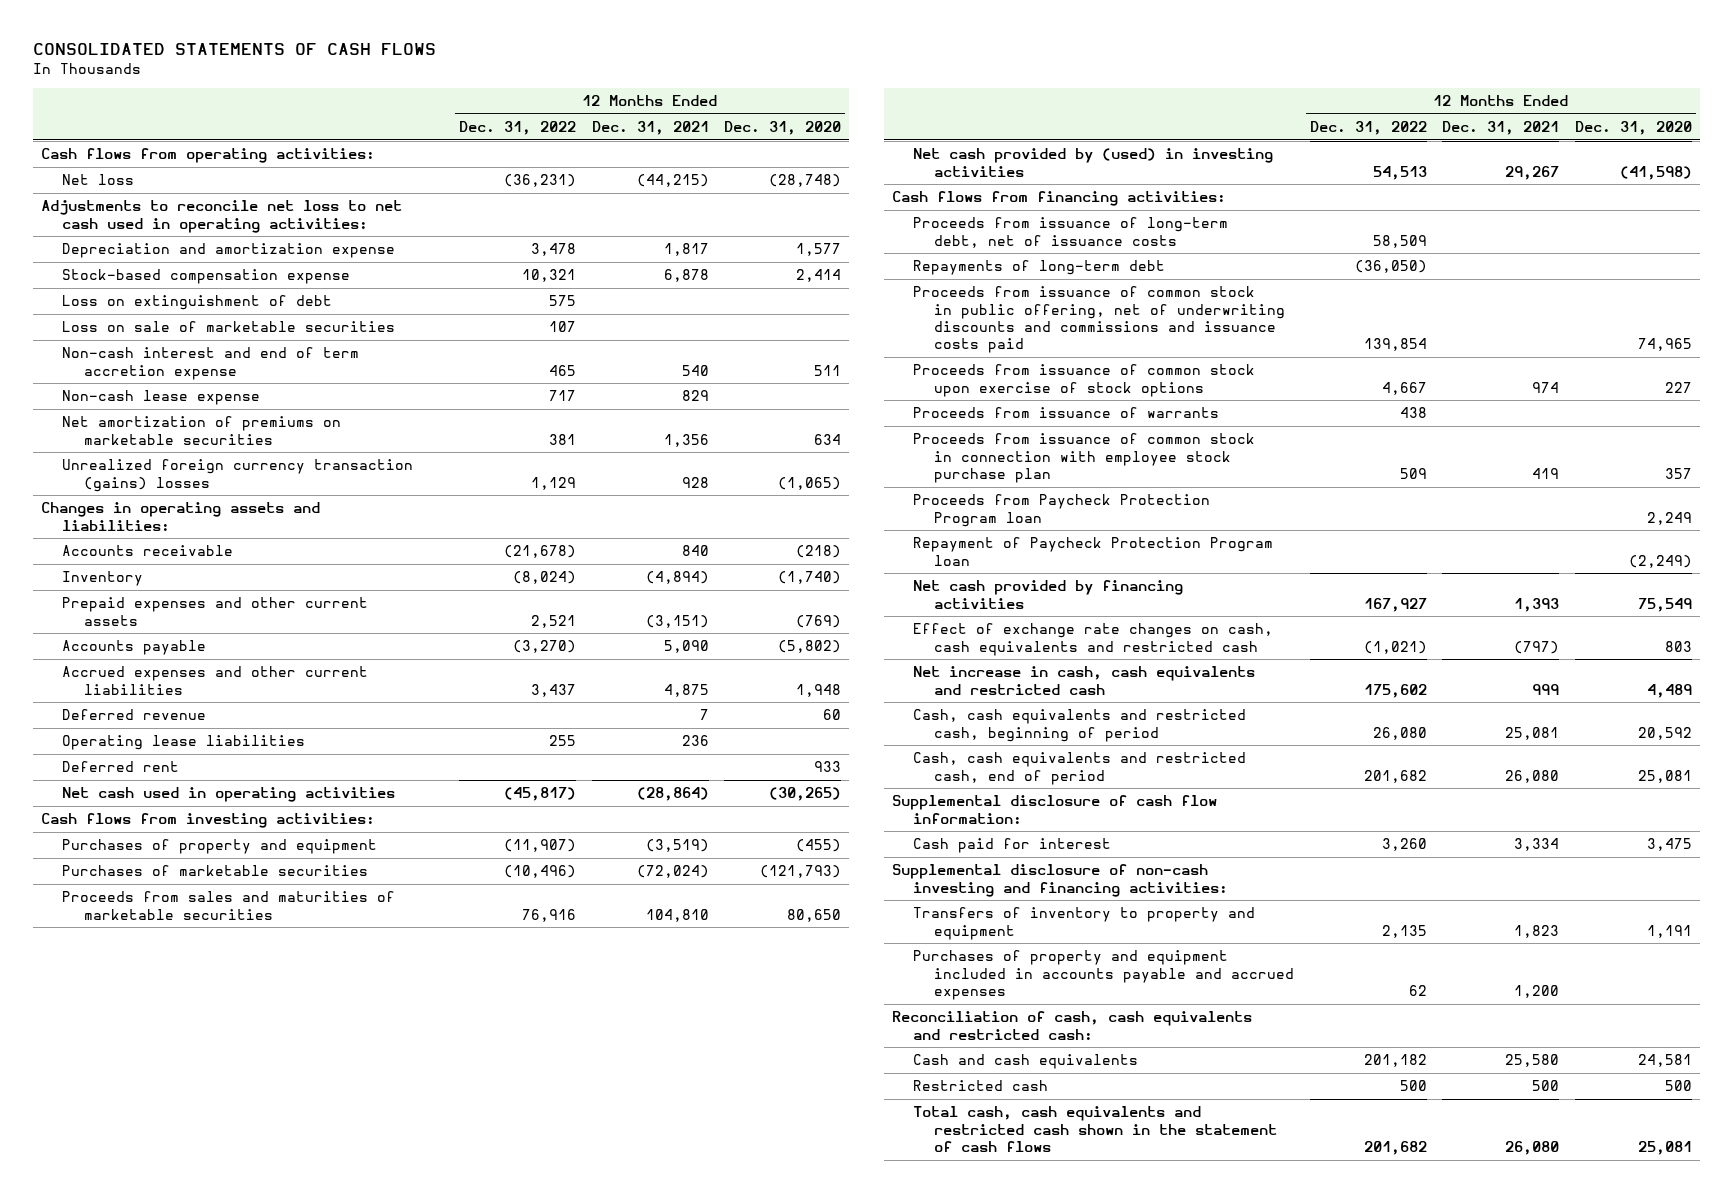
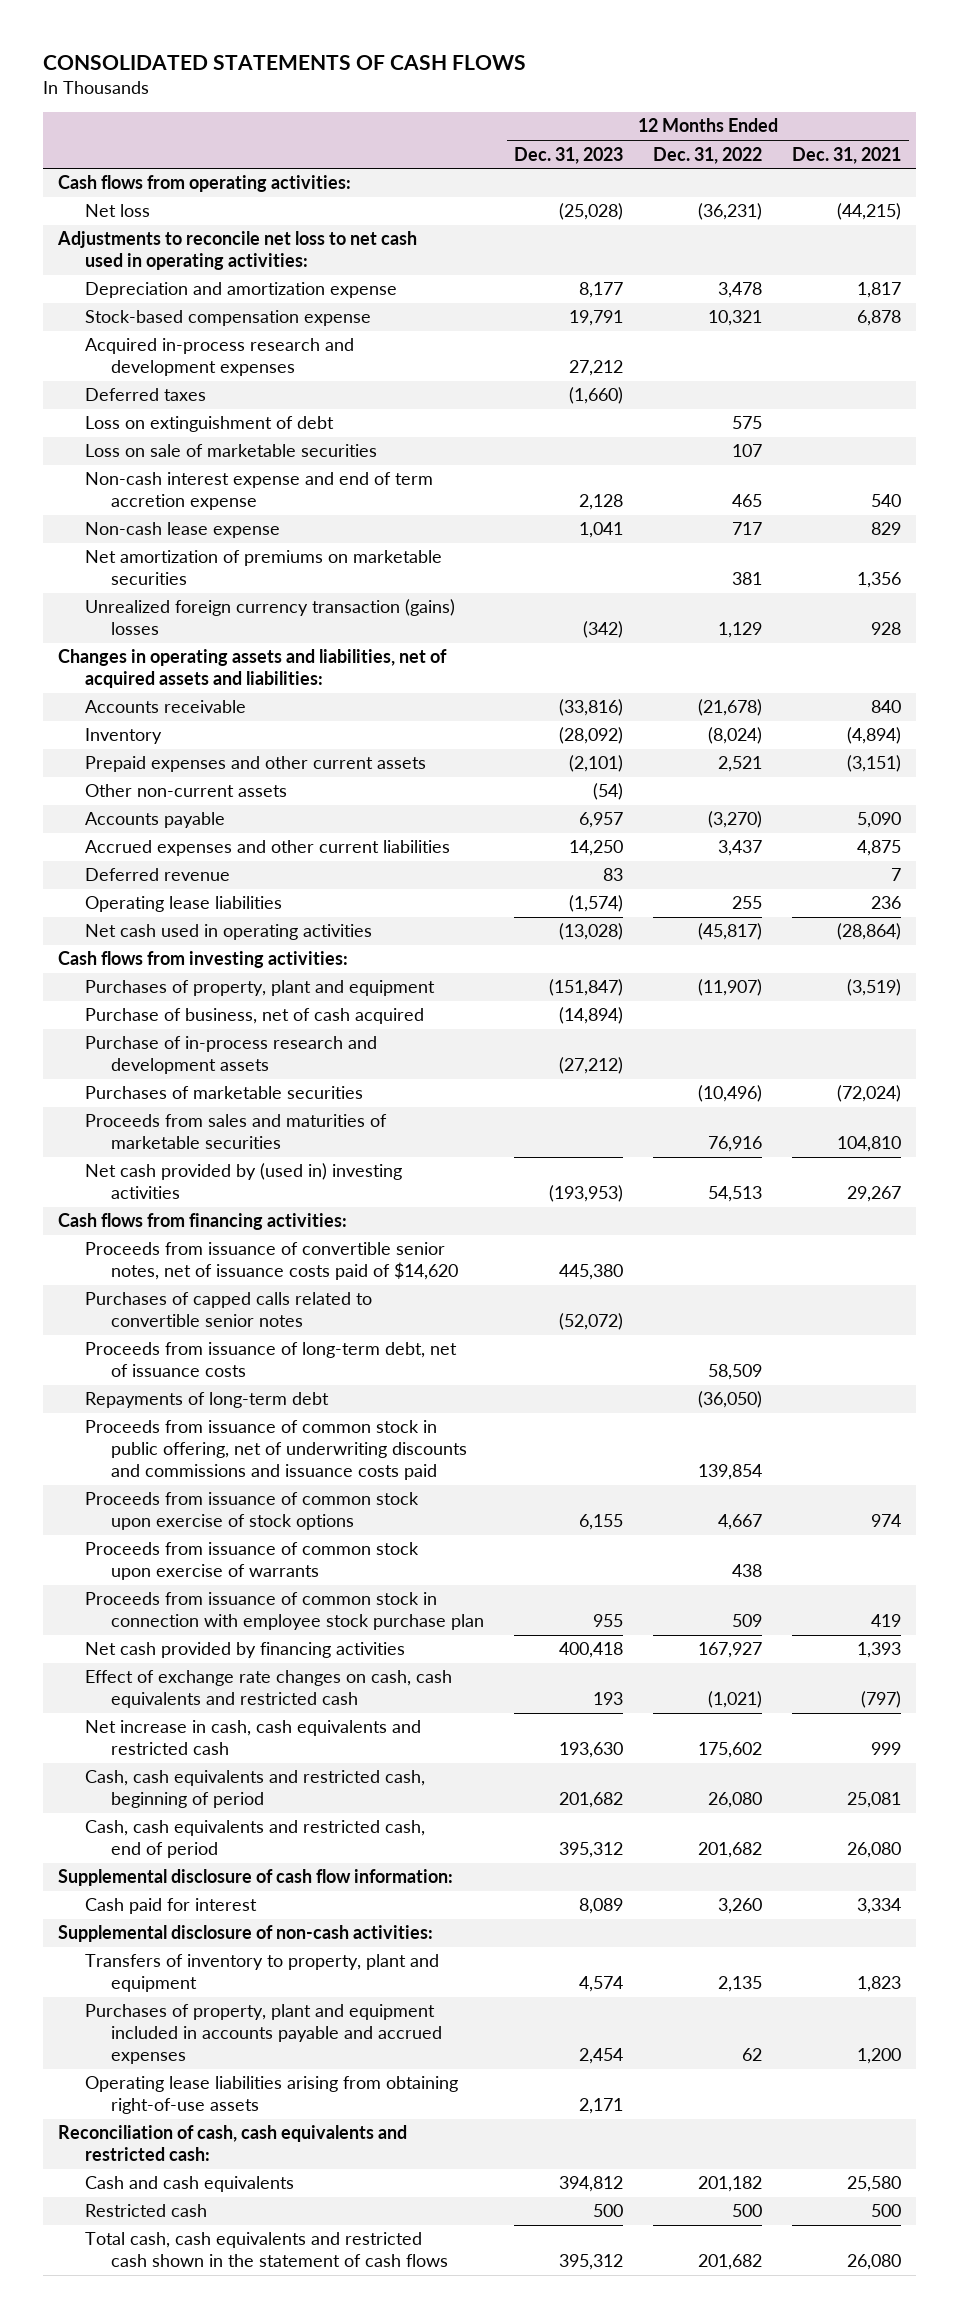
- | 12 Months Ended Dec. 31, 2022 | 12 Months Ended Dec. 31, 2021 | 12 Months Ended Dec. 31, 2020
+ | 12 Months Ended Dec. 31, 2023 | 12 Months Ended Dec. 31, 2022 | 12 Months Ended Dec. 31, 2021
+ Acquired in-process research and development expenses | 27,212 | |
+ Deferred taxes | (1,660) | |
- Non-cash interest and end of term accretion expense | 465 | 540 | 511
+ Non-cash interest expense and end of term accretion expense | 2,128 | 465 | 540
- Changes in operating assets and liabilities:
+ Changes in operating assets and liabilities, net of acquired assets and liabilities:
+ Other non-current assets | (54) | |
- Deferred rent | | | 933
- Purchases of property and equipment | (11,907) | (3,519) | (455)
+ Purchases of property, plant and equipment | (151,847) | (11,907) | (3,519)
+ Purchase of business, net of cash acquired | (14,894) | |
+ Purchase of in-process research and development assets | (27,212) | |
- Net cash provided by (used) in investing activities | 54,513 | 29,267 | (41,598)
+ Net cash provided by (used in) investing activities | (193,953) | 54,513 | 29,267
+ Proceeds from issuance of convertible senior notes, net of issuance costs paid of $14,620 | 445,380 | |
+ Purchases of capped calls related to convertible senior notes | (52,072) | |
- Proceeds from issuance of warrants | 438 | |
+ Proceeds from issuance of common stock upon exercise of warrants | | 438 |
- Proceeds from Paycheck Protection Program loan | | | 2,249
- Repayment of Paycheck Protection Program loan | | | (2,249)
- Supplemental disclosure of non-cash investing and financing activities:
- Transfers of inventory to property and equipment | 2,135 | 1,823 | 1,191
- Purchases of property and equipment included in accounts payable and accrued expenses | 62 | 1,200 |
+ Supplemental disclosure of non-cash activities:
+ Transfers of inventory to property, plant and equipment | 4,574 | 2,135 | 1,823
+ Purchases of property, plant and equipment included in accounts payable and accrued expenses | 2,454 | 62 | 1,200
+ Operating lease liabilities arising from obtaining right-of-use assets | 2,171 | |

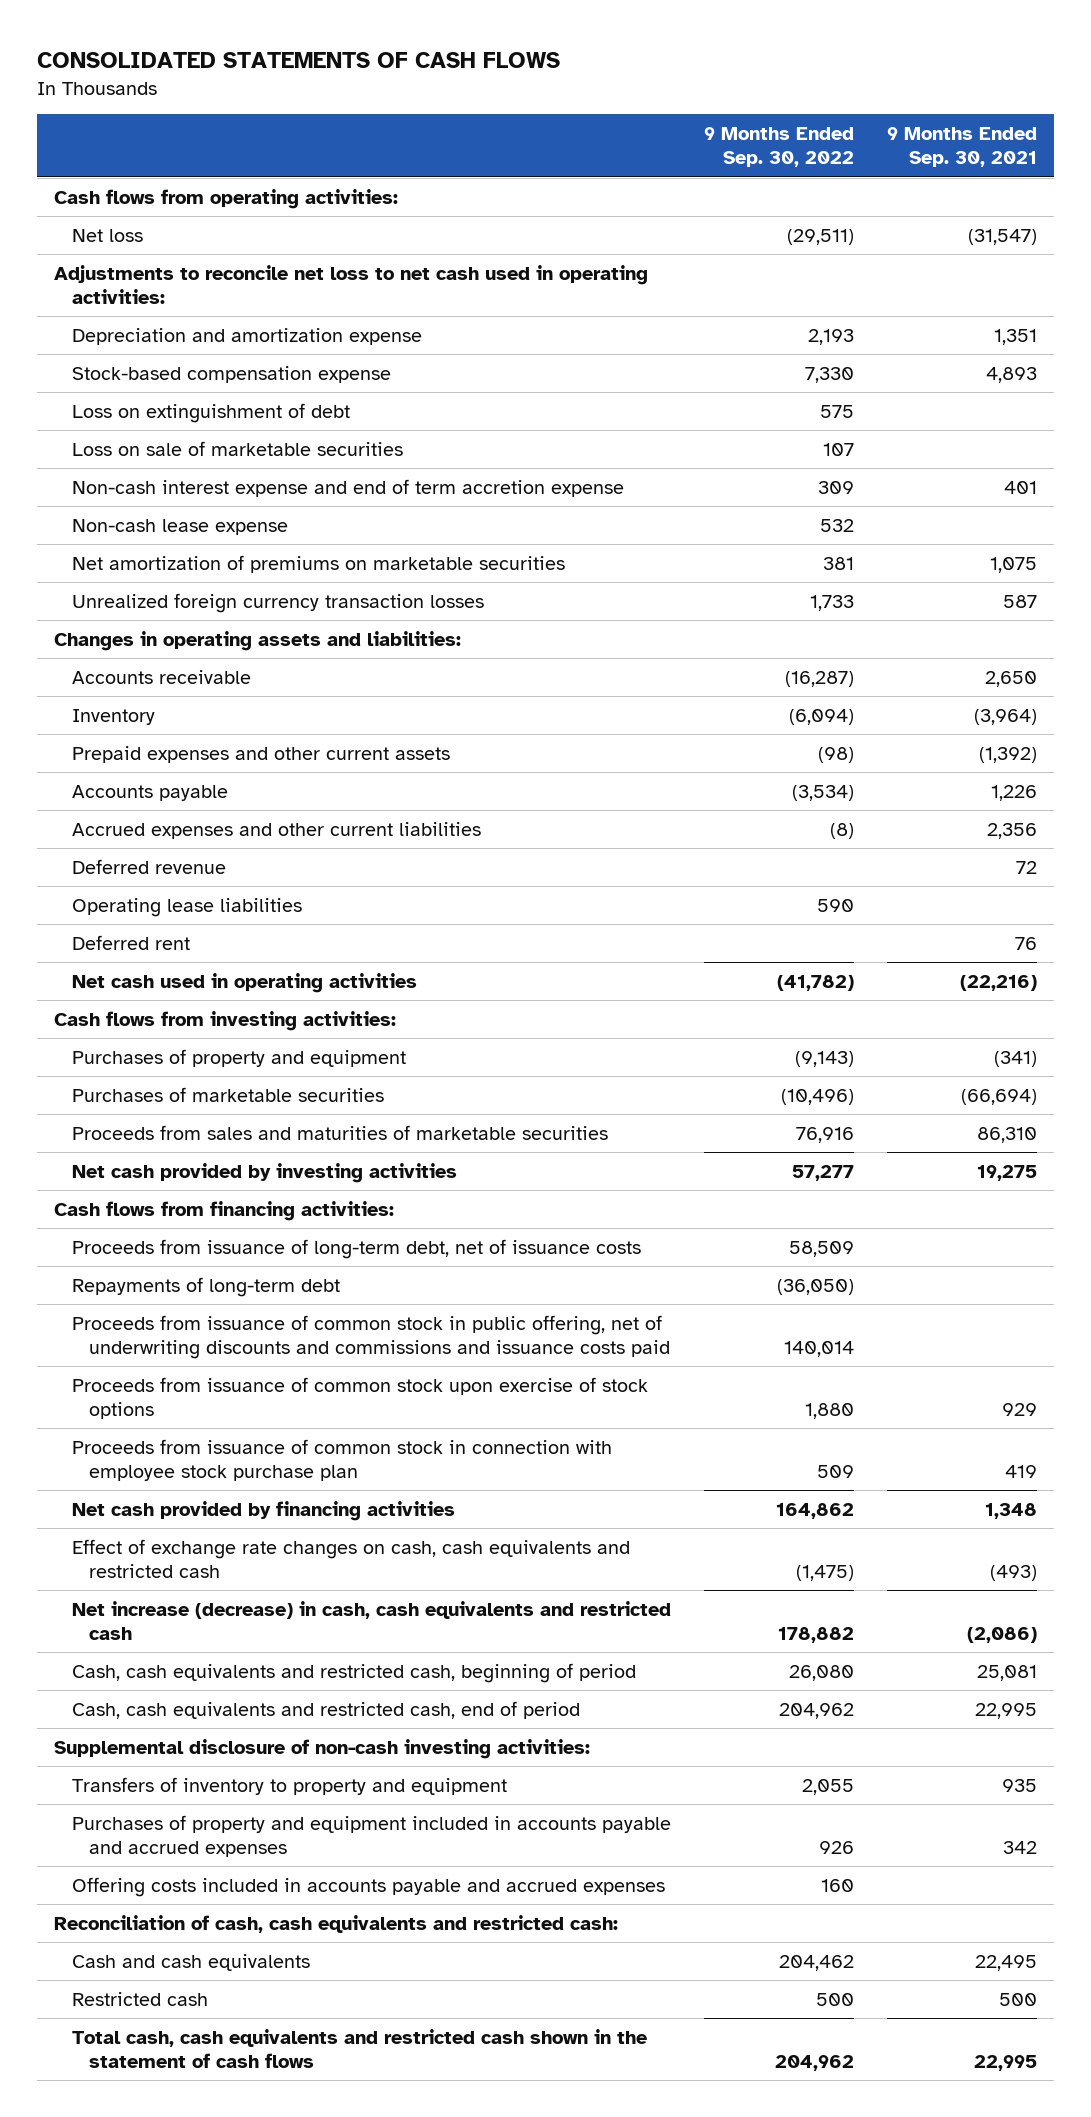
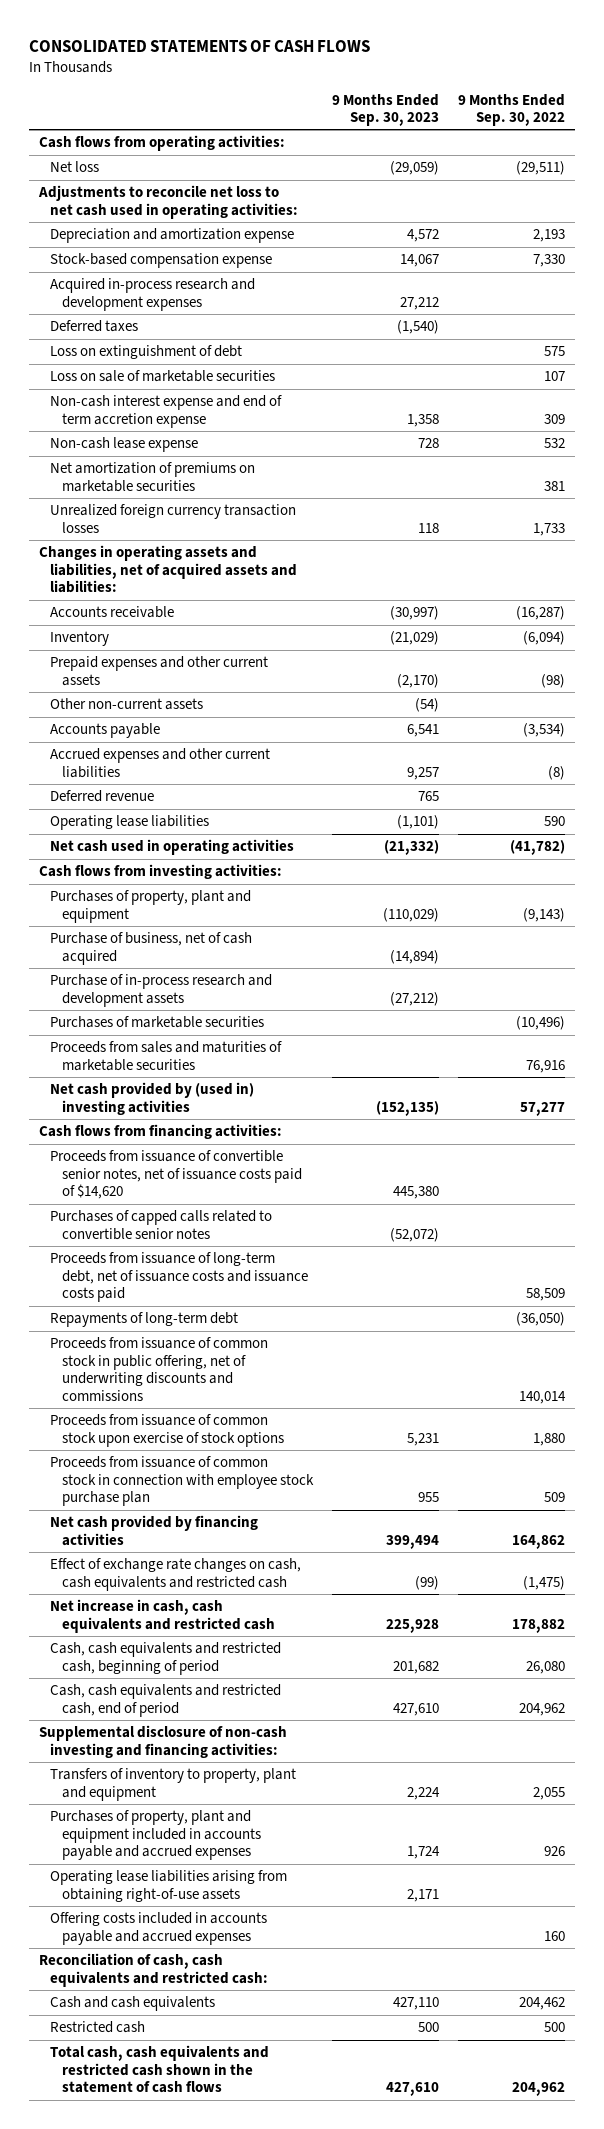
- | 9 Months Ended Sep. 30, 2022 | 9 Months Ended Sep. 30, 2021
+ | 9 Months Ended Sep. 30, 2023 | 9 Months Ended Sep. 30, 2022
+ Acquired in-process research and development expenses | 27,212 |
+ Deferred taxes | (1,540) |
- Changes in operating assets and liabilities:
+ Changes in operating assets and liabilities, net of acquired assets and liabilities:
+ Other non-current assets | (54) |
- Deferred rent | | 76
- Purchases of property and equipment | (9,143) | (341)
+ Purchases of property, plant and equipment | (110,029) | (9,143)
+ Purchase of business, net of cash acquired | (14,894) |
+ Purchase of in-process research and development assets | (27,212) |
- Net cash provided by investing activities | 57,277 | 19,275
+ Net cash provided by (used in) investing activities | (152,135) | 57,277
- Proceeds from issuance of long-term debt, net of issuance costs | 58,509 |
+ Proceeds from issuance of convertible senior notes, net of issuance costs paid of $14,620 | 445,380 |
+ Purchases of capped calls related to convertible senior notes | (52,072) |
+ Proceeds from issuance of long-term debt, net of issuance costs and issuance costs paid | | 58,509
- Proceeds from issuance of common stock in public offering, net of underwriting discounts and commissions and issuance costs paid | 140,014 |
+ Proceeds from issuance of common stock in public offering, net of underwriting discounts and commissions | | 140,014
- Net increase (decrease) in cash, cash equivalents and restricted cash | 178,882 | (2,086)
+ Net increase in cash, cash equivalents and restricted cash | 225,928 | 178,882
- Supplemental disclosure of non-cash investing activities:
- Transfers of inventory to property and equipment | 2,055 | 935
- Purchases of property and equipment included in accounts payable and accrued expenses | 926 | 342
+ Supplemental disclosure of non-cash investing and financing activities:
+ Transfers of inventory to property, plant and equipment | 2,224 | 2,055
+ Purchases of property, plant and equipment included in accounts payable and accrued expenses | 1,724 | 926
+ Operating lease liabilities arising from obtaining right-of-use assets | 2,171 |

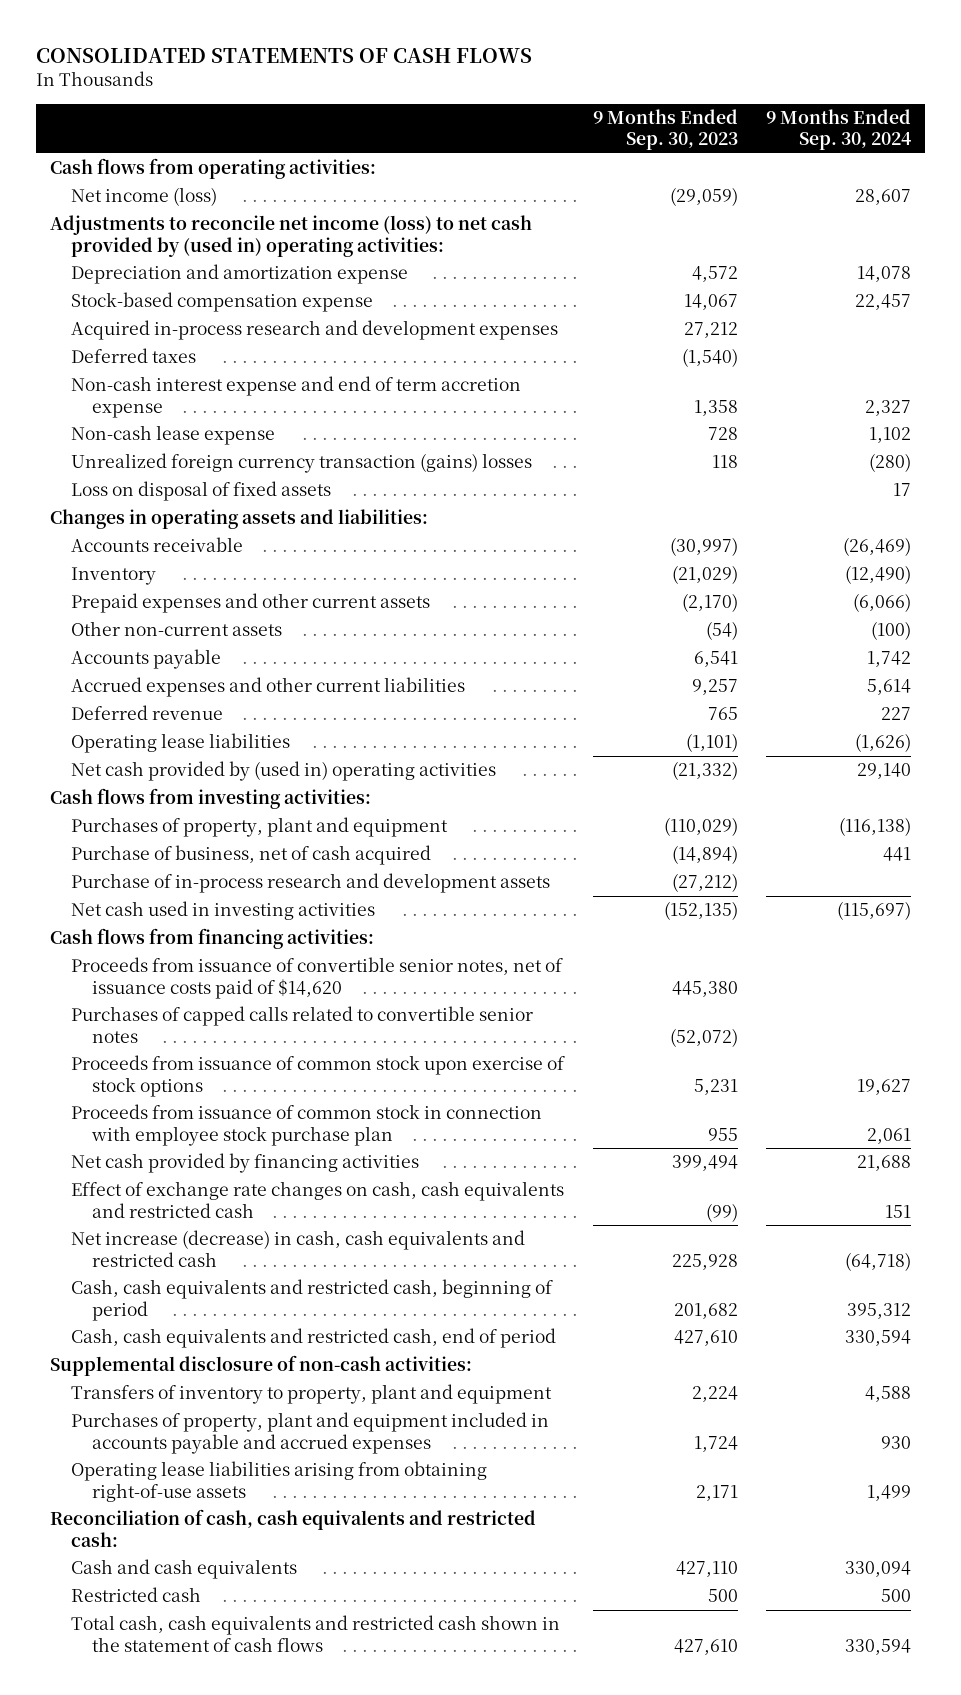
- | 9 Months Ended Sep. 30, 2023 | 9 Months Ended Sep. 30, 2022
+ | 9 Months Ended Sep. 30, 2023 | 9 Months Ended Sep. 30, 2024
- Net loss | (29,059) | (29,511)
- Adjustments to reconcile net loss to net cash used in operating activities:
+ Net income (loss) | (29,059) | 28,607
+ Adjustments to reconcile net income (loss) to net cash provided by (used in) operating activities:
- Loss on extinguishment of debt | | 575
- Loss on sale of marketable securities | | 107
- Net amortization of premiums on marketable securities | | 381
- Unrealized foreign currency transaction losses | 118 | 1,733
- Changes in operating assets and liabilities, net of acquired assets and liabilities:
+ Unrealized foreign currency transaction (gains) losses | 118 | (280)
+ Loss on disposal of fixed assets | | 17
+ Changes in operating assets and liabilities:
- Net cash used in operating activities | (21,332) | (41,782)
+ Net cash provided by (used in) operating activities | (21,332) | 29,140
- Purchases of marketable securities | | (10,496)
- Proceeds from sales and maturities of marketable securities | | 76,916
- Net cash provided by (used in) investing activities | (152,135) | 57,277
+ Net cash used in investing activities | (152,135) | (115,697)
- Proceeds from issuance of long-term debt, net of issuance costs and issuance costs paid | | 58,509
- Repayments of long-term debt | | (36,050)
- Proceeds from issuance of common stock in public offering, net of underwriting discounts and commissions | | 140,014
- Net increase in cash, cash equivalents and restricted cash | 225,928 | 178,882
+ Net increase (decrease) in cash, cash equivalents and restricted cash | 225,928 | (64,718)
- Supplemental disclosure of non-cash investing and financing activities:
+ Supplemental disclosure of non-cash activities:
- Offering costs included in accounts payable and accrued expenses | | 160

